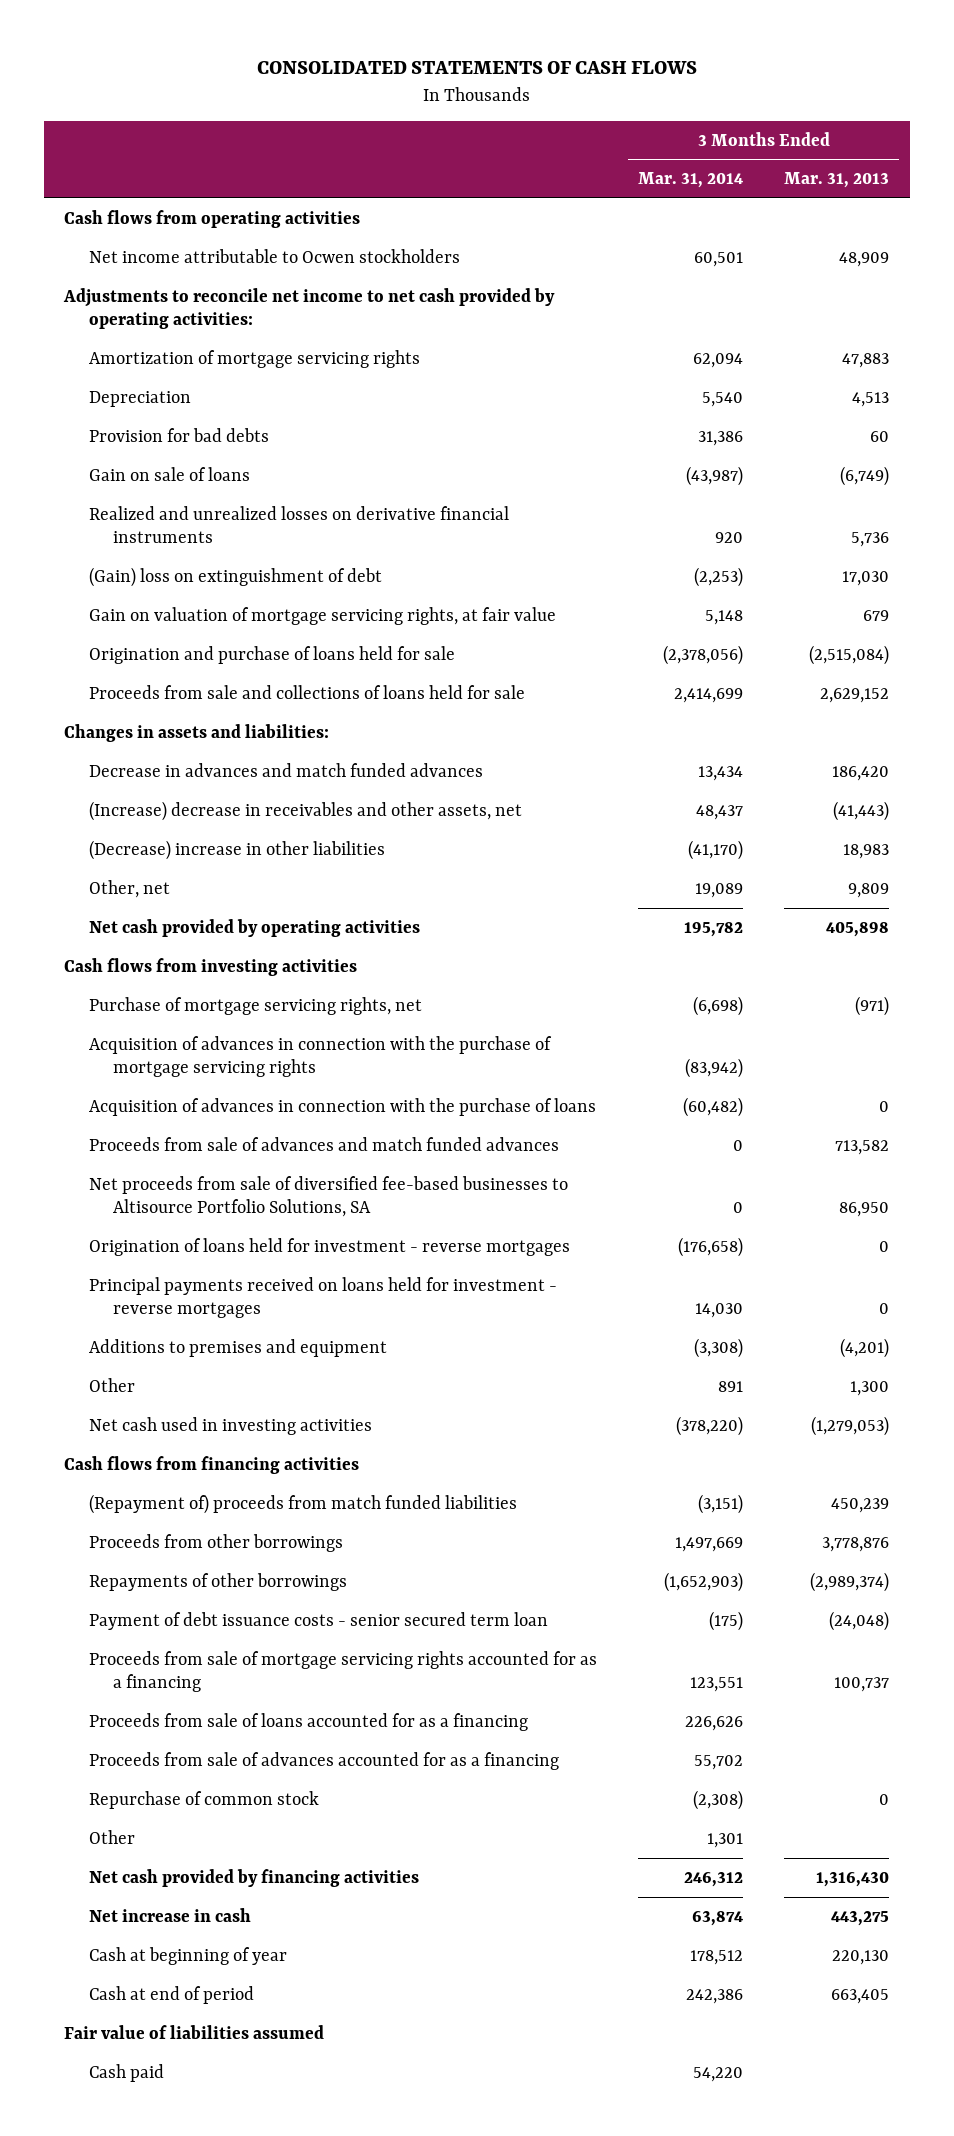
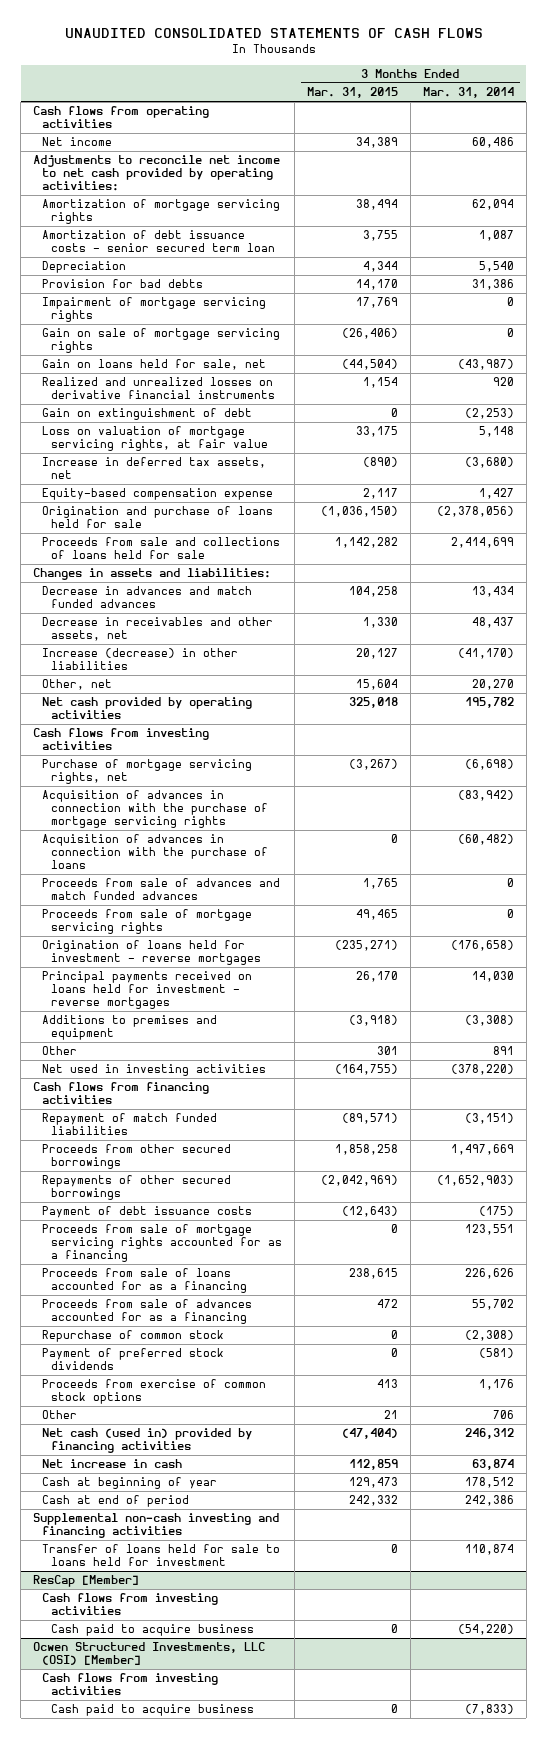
- CONSOLIDATED STATEMENTS OF CASH FLOWS
+ UNAUDITED CONSOLIDATED STATEMENTS OF CASH FLOWS
- | 3 Months Ended Mar. 31, 2014 | 3 Months Ended Mar. 31, 2013
+ | 3 Months Ended Mar. 31, 2015 | 3 Months Ended Mar. 31, 2014
- Net income attributable to Ocwen stockholders | 60,501 | 48,909
+ Net income | 34,389 | 60,486
+ Amortization of debt issuance costs - senior secured term loan | 3,755 | 1,087
- Gain on sale of loans | (43,987) | (6,749)
+ Impairment of mortgage servicing rights | 17,769 | 0
+ Gain on sale of mortgage servicing rights | (26,406) | 0
+ Gain on loans held for sale, net | (44,504) | (43,987)
- (Gain) loss on extinguishment of debt | (2,253) | 17,030
- Gain on valuation of mortgage servicing rights, at fair value | 5,148 | 679
+ Gain on extinguishment of debt | 0 | (2,253)
+ Loss on valuation of mortgage servicing rights, at fair value | 33,175 | 5,148
+ Increase in deferred tax assets, net | (890) | (3,680)
+ Equity-based compensation expense | 2,117 | 1,427
- (Increase) decrease in receivables and other assets, net | 48,437 | (41,443)
- (Decrease) increase in other liabilities | (41,170) | 18,983
- Other, net | 19,089 | 9,809
+ Decrease in receivables and other assets, net | 1,330 | 48,437
+ Increase (decrease) in other liabilities | 20,127 | (41,170)
+ Other, net | 15,604 | 20,270
- Net proceeds from sale of diversified fee-based businesses to Altisource Portfolio Solutions, SA | 0 | 86,950
+ Proceeds from sale of mortgage servicing rights | 49,465 | 0
- Net cash used in investing activities | (378,220) | (1,279,053)
+ Net used in investing activities | (164,755) | (378,220)
- (Repayment of) proceeds from match funded liabilities | (3,151) | 450,239
- Proceeds from other borrowings | 1,497,669 | 3,778,876
- Repayments of other borrowings | (1,652,903) | (2,989,374)
- Payment of debt issuance costs - senior secured term loan | (175) | (24,048)
+ Repayment of match funded liabilities | (89,571) | (3,151)
+ Proceeds from other secured borrowings | 1,858,258 | 1,497,669
+ Repayments of other secured borrowings | (2,042,969) | (1,652,903)
+ Payment of debt issuance costs | (12,643) | (175)
- Other | 1,301 |
- Net cash provided by financing activities | 246,312 | 1,316,430
+ Payment of preferred stock dividends | 0 | (581)
+ Proceeds from exercise of common stock options | 413 | 1,176
+ Other | 21 | 706
+ Net cash (used in) provided by financing activities | (47,404) | 246,312
- Fair value of liabilities assumed
- Cash paid | 54,220 |
+ Supplemental non-cash investing and financing activities
+ Transfer of loans held for sale to loans held for investment | 0 | 110,874
+ ResCap [Member]
+ Cash flows from investing activities
+ Cash paid to acquire business | 0 | (54,220)
+ Ocwen Structured Investments, LLC (OSI) [Member]
+ Cash flows from investing activities
+ Cash paid to acquire business | 0 | (7,833)

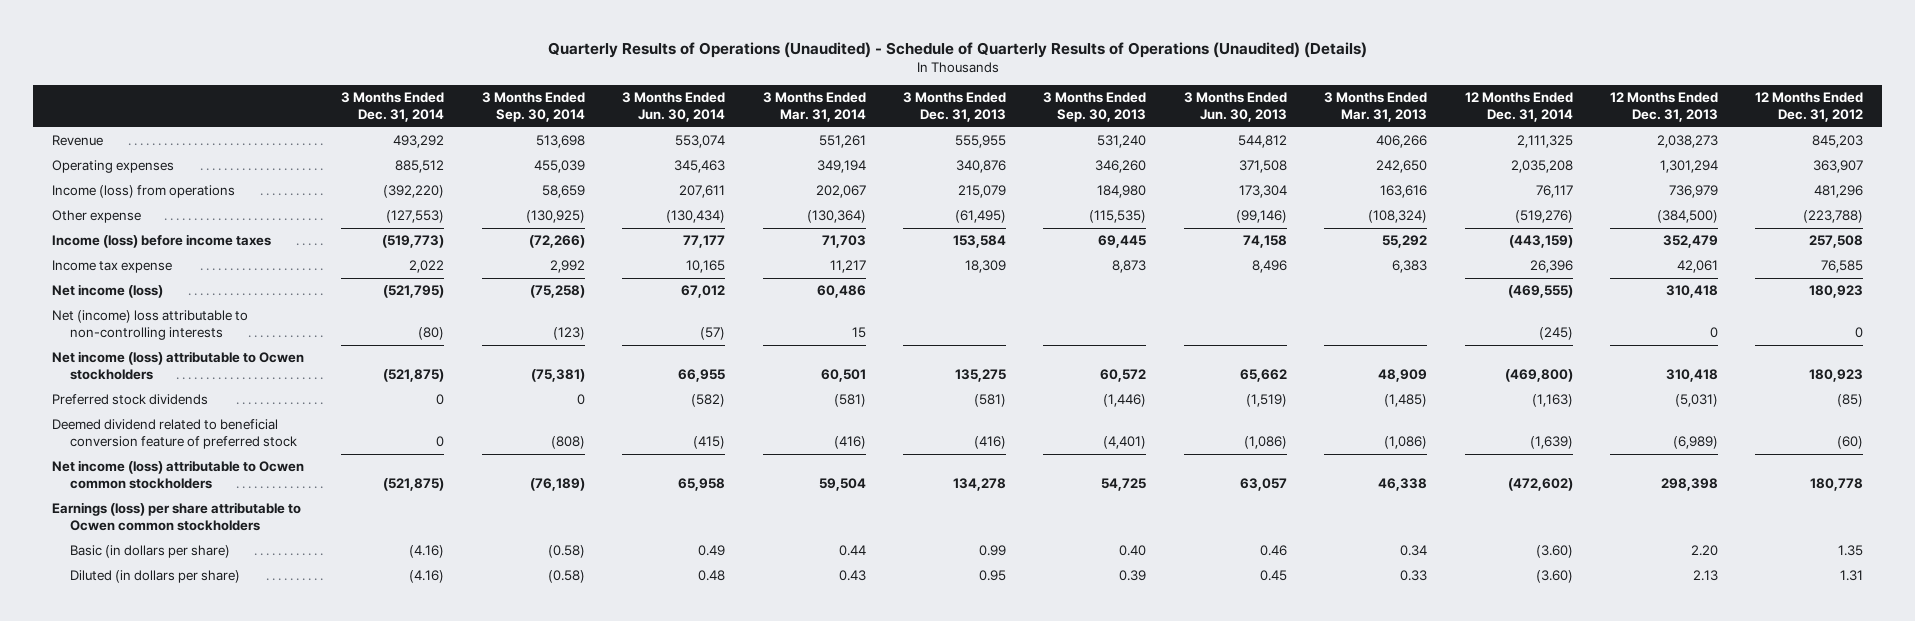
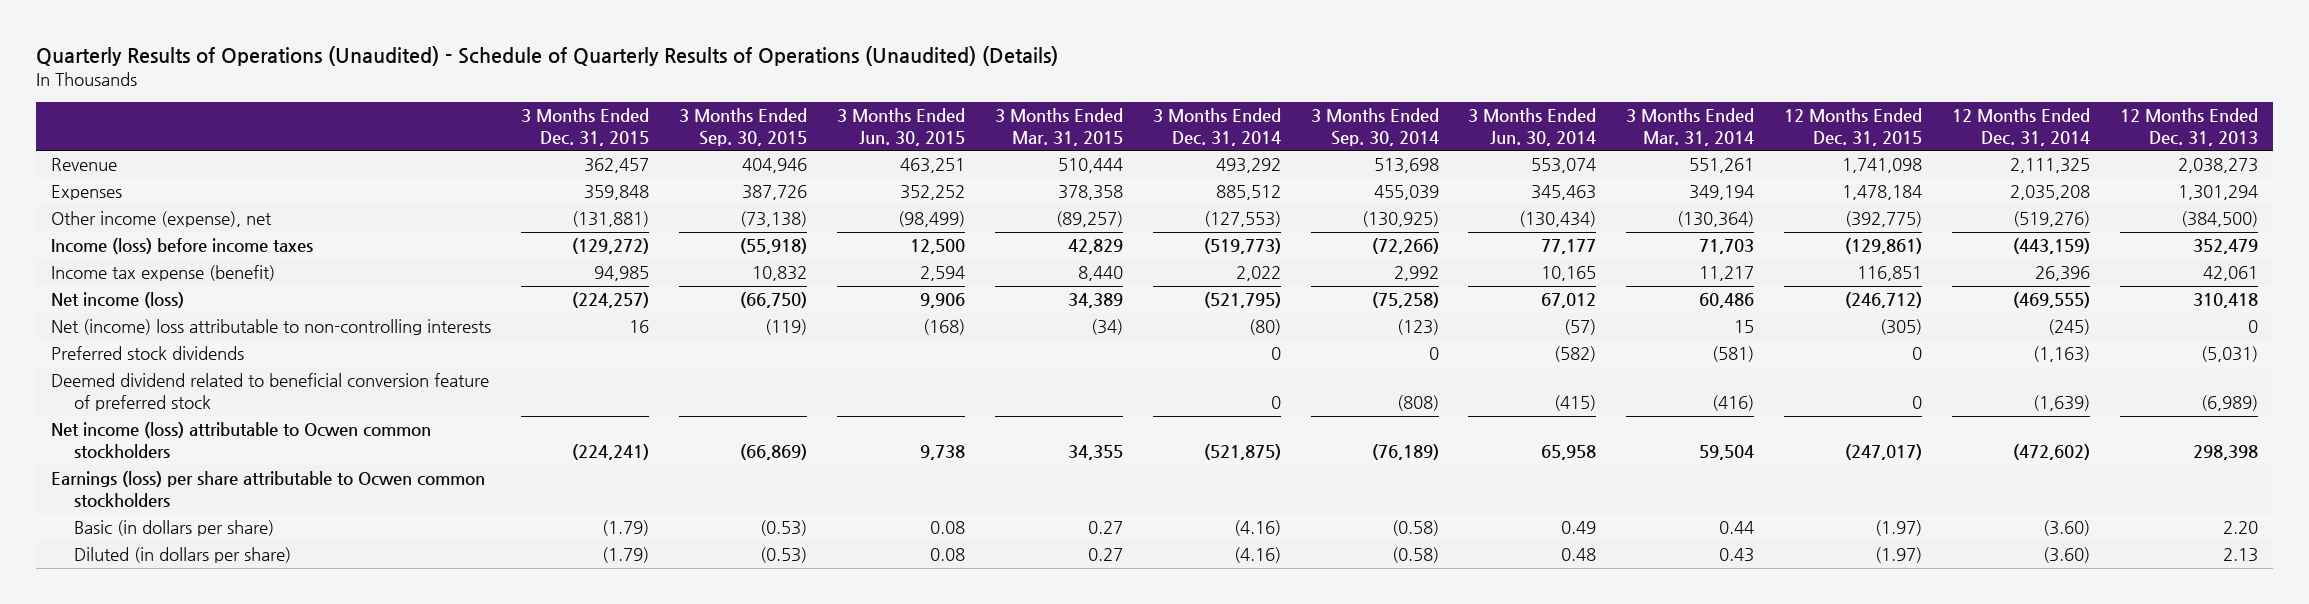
- | 3 Months Ended Dec. 31, 2014 | 3 Months Ended Sep. 30, 2014 | 3 Months Ended Jun. 30, 2014 | 3 Months Ended Mar. 31, 2014 | 3 Months Ended Dec. 31, 2013 | 3 Months Ended Sep. 30, 2013 | 3 Months Ended Jun. 30, 2013 | 3 Months Ended Mar. 31, 2013 | 12 Months Ended Dec. 31, 2014 | 12 Months Ended Dec. 31, 2013 | 12 Months Ended Dec. 31, 2012
+ | 3 Months Ended Dec. 31, 2015 | 3 Months Ended Sep. 30, 2015 | 3 Months Ended Jun. 30, 2015 | 3 Months Ended Mar. 31, 2015 | 3 Months Ended Dec. 31, 2014 | 3 Months Ended Sep. 30, 2014 | 3 Months Ended Jun. 30, 2014 | 3 Months Ended Mar. 31, 2014 | 12 Months Ended Dec. 31, 2015 | 12 Months Ended Dec. 31, 2014 | 12 Months Ended Dec. 31, 2013
- Operating expenses | 885,512 | 455,039 | 345,463 | 349,194 | 340,876 | 346,260 | 371,508 | 242,650 | 2,035,208 | 1,301,294 | 363,907
- Income (loss) from operations | (392,220) | 58,659 | 207,611 | 202,067 | 215,079 | 184,980 | 173,304 | 163,616 | 76,117 | 736,979 | 481,296
- Other expense | (127,553) | (130,925) | (130,434) | (130,364) | (61,495) | (115,535) | (99,146) | (108,324) | (519,276) | (384,500) | (223,788)
+ Expenses | 359,848 | 387,726 | 352,252 | 378,358 | 885,512 | 455,039 | 345,463 | 349,194 | 1,478,184 | 2,035,208 | 1,301,294
+ Other income (expense), net | (131,881) | (73,138) | (98,499) | (89,257) | (127,553) | (130,925) | (130,434) | (130,364) | (392,775) | (519,276) | (384,500)
- Income tax expense | 2,022 | 2,992 | 10,165 | 11,217 | 18,309 | 8,873 | 8,496 | 6,383 | 26,396 | 42,061 | 76,585
+ Income tax expense (benefit) | 94,985 | 10,832 | 2,594 | 8,440 | 2,022 | 2,992 | 10,165 | 11,217 | 116,851 | 26,396 | 42,061
- Net income (loss) attributable to Ocwen stockholders | (521,875) | (75,381) | 66,955 | 60,501 | 135,275 | 60,572 | 65,662 | 48,909 | (469,800) | 310,418 | 180,923

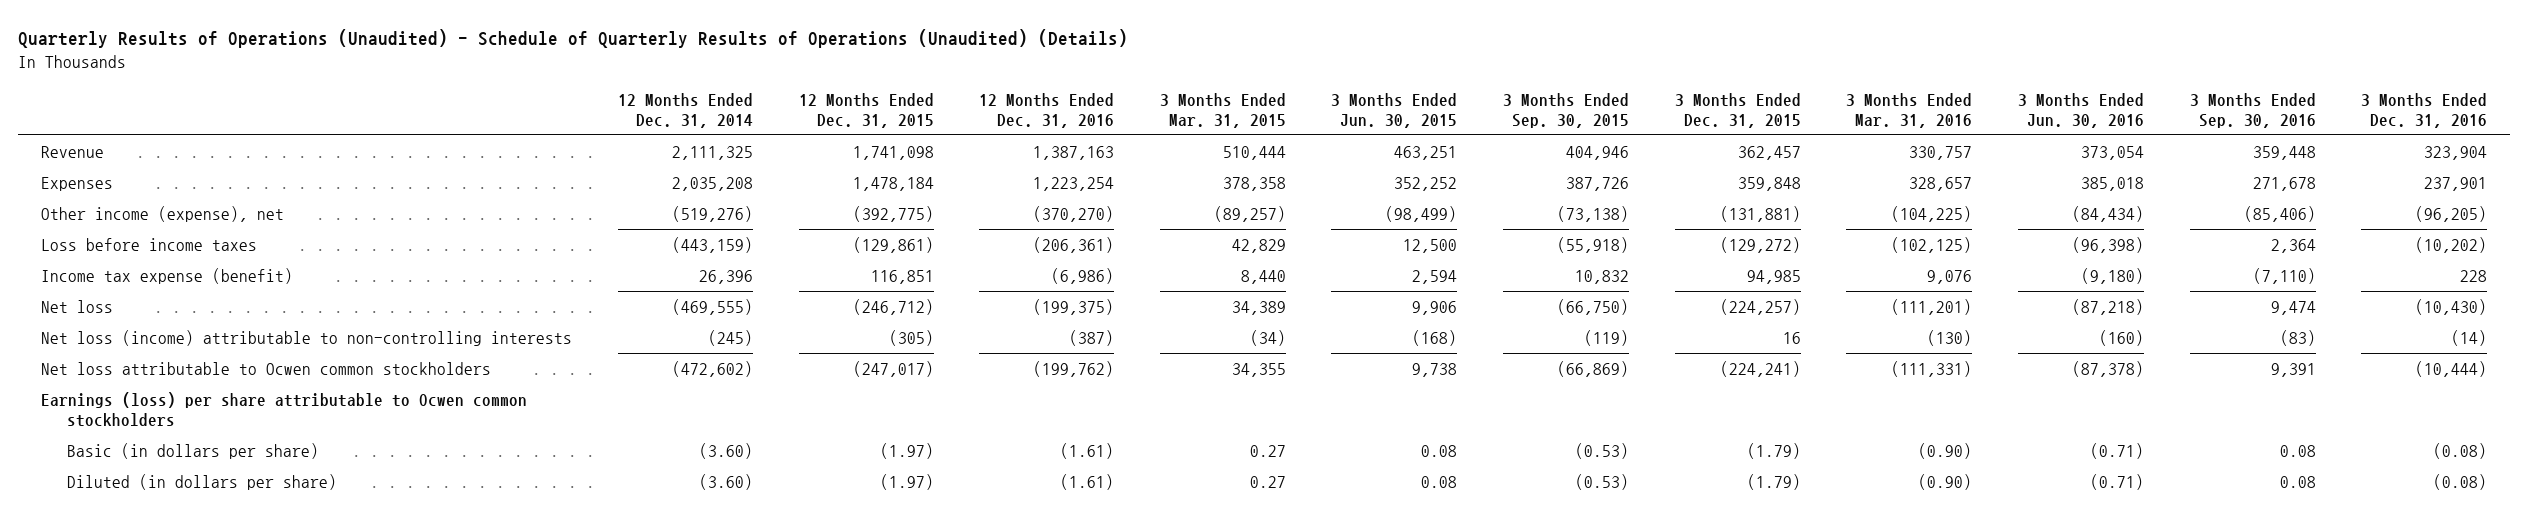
- | 3 Months Ended Dec. 31, 2015 | 3 Months Ended Sep. 30, 2015 | 3 Months Ended Jun. 30, 2015 | 3 Months Ended Mar. 31, 2015 | 3 Months Ended Dec. 31, 2014 | 3 Months Ended Sep. 30, 2014 | 3 Months Ended Jun. 30, 2014 | 3 Months Ended Mar. 31, 2014 | 12 Months Ended Dec. 31, 2015 | 12 Months Ended Dec. 31, 2014 | 12 Months Ended Dec. 31, 2013
+ | 12 Months Ended Dec. 31, 2014 | 12 Months Ended Dec. 31, 2015 | 12 Months Ended Dec. 31, 2016 | 3 Months Ended Mar. 31, 2015 | 3 Months Ended Jun. 30, 2015 | 3 Months Ended Sep. 30, 2015 | 3 Months Ended Dec. 31, 2015 | 3 Months Ended Mar. 31, 2016 | 3 Months Ended Jun. 30, 2016 | 3 Months Ended Sep. 30, 2016 | 3 Months Ended Dec. 31, 2016
- Income (loss) before income taxes | (129,272) | (55,918) | 12,500 | 42,829 | (519,773) | (72,266) | 77,177 | 71,703 | (129,861) | (443,159) | 352,479
+ Loss before income taxes | (443,159) | (129,861) | (206,361) | 42,829 | 12,500 | (55,918) | (129,272) | (102,125) | (96,398) | 2,364 | (10,202)
- Net income (loss) | (224,257) | (66,750) | 9,906 | 34,389 | (521,795) | (75,258) | 67,012 | 60,486 | (246,712) | (469,555) | 310,418
- Net (income) loss attributable to non-controlling interests | 16 | (119) | (168) | (34) | (80) | (123) | (57) | 15 | (305) | (245) | 0
- Preferred stock dividends | | | | | 0 | 0 | (582) | (581) | 0 | (1,163) | (5,031)
- Deemed dividend related to beneficial conversion feature of preferred stock | | | | | 0 | (808) | (415) | (416) | 0 | (1,639) | (6,989)
- Net income (loss) attributable to Ocwen common stockholders | (224,241) | (66,869) | 9,738 | 34,355 | (521,875) | (76,189) | 65,958 | 59,504 | (247,017) | (472,602) | 298,398
+ Net loss | (469,555) | (246,712) | (199,375) | 34,389 | 9,906 | (66,750) | (224,257) | (111,201) | (87,218) | 9,474 | (10,430)
+ Net loss (income) attributable to non-controlling interests | (245) | (305) | (387) | (34) | (168) | (119) | 16 | (130) | (160) | (83) | (14)
+ Net loss attributable to Ocwen common stockholders | (472,602) | (247,017) | (199,762) | 34,355 | 9,738 | (66,869) | (224,241) | (111,331) | (87,378) | 9,391 | (10,444)

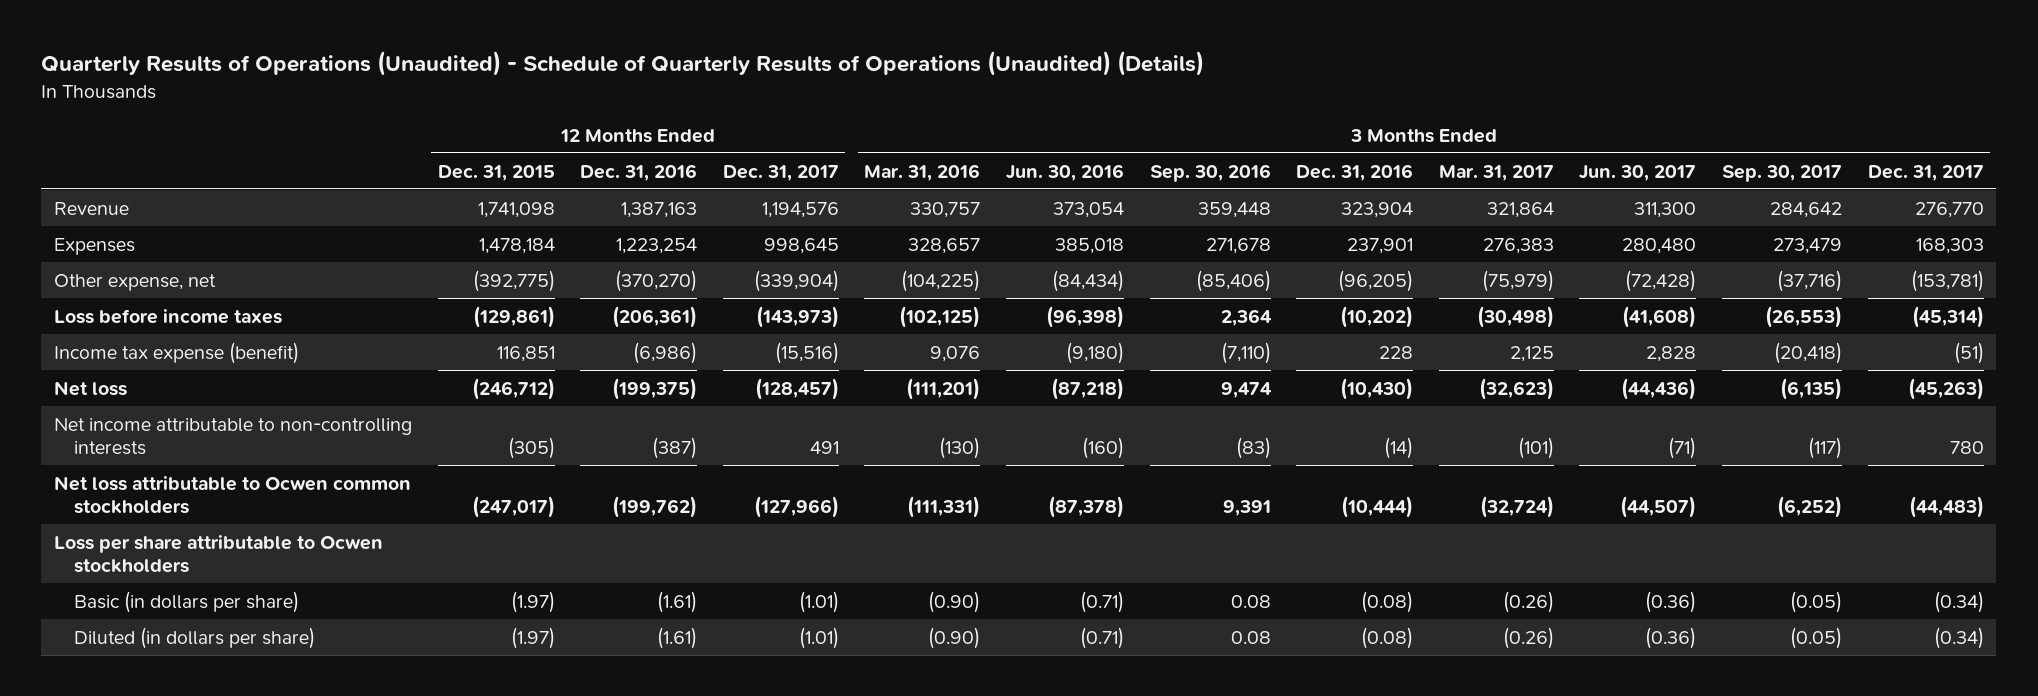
- | 12 Months Ended Dec. 31, 2014 | 12 Months Ended Dec. 31, 2015 | 12 Months Ended Dec. 31, 2016 | 3 Months Ended Mar. 31, 2015 | 3 Months Ended Jun. 30, 2015 | 3 Months Ended Sep. 30, 2015 | 3 Months Ended Dec. 31, 2015 | 3 Months Ended Mar. 31, 2016 | 3 Months Ended Jun. 30, 2016 | 3 Months Ended Sep. 30, 2016 | 3 Months Ended Dec. 31, 2016
+ | 12 Months Ended Dec. 31, 2015 | 12 Months Ended Dec. 31, 2016 | 12 Months Ended Dec. 31, 2017 | 3 Months Ended Mar. 31, 2016 | 3 Months Ended Jun. 30, 2016 | 3 Months Ended Sep. 30, 2016 | 3 Months Ended Dec. 31, 2016 | 3 Months Ended Mar. 31, 2017 | 3 Months Ended Jun. 30, 2017 | 3 Months Ended Sep. 30, 2017 | 3 Months Ended Dec. 31, 2017
- Other income (expense), net | (519,276) | (392,775) | (370,270) | (89,257) | (98,499) | (73,138) | (131,881) | (104,225) | (84,434) | (85,406) | (96,205)
+ Other expense, net | (392,775) | (370,270) | (339,904) | (104,225) | (84,434) | (85,406) | (96,205) | (75,979) | (72,428) | (37,716) | (153,781)
- Net loss (income) attributable to non-controlling interests | (245) | (305) | (387) | (34) | (168) | (119) | 16 | (130) | (160) | (83) | (14)
+ Net income attributable to non-controlling interests | (305) | (387) | 491 | (130) | (160) | (83) | (14) | (101) | (71) | (117) | 780
- Earnings (loss) per share attributable to Ocwen common stockholders
+ Loss per share attributable to Ocwen stockholders

